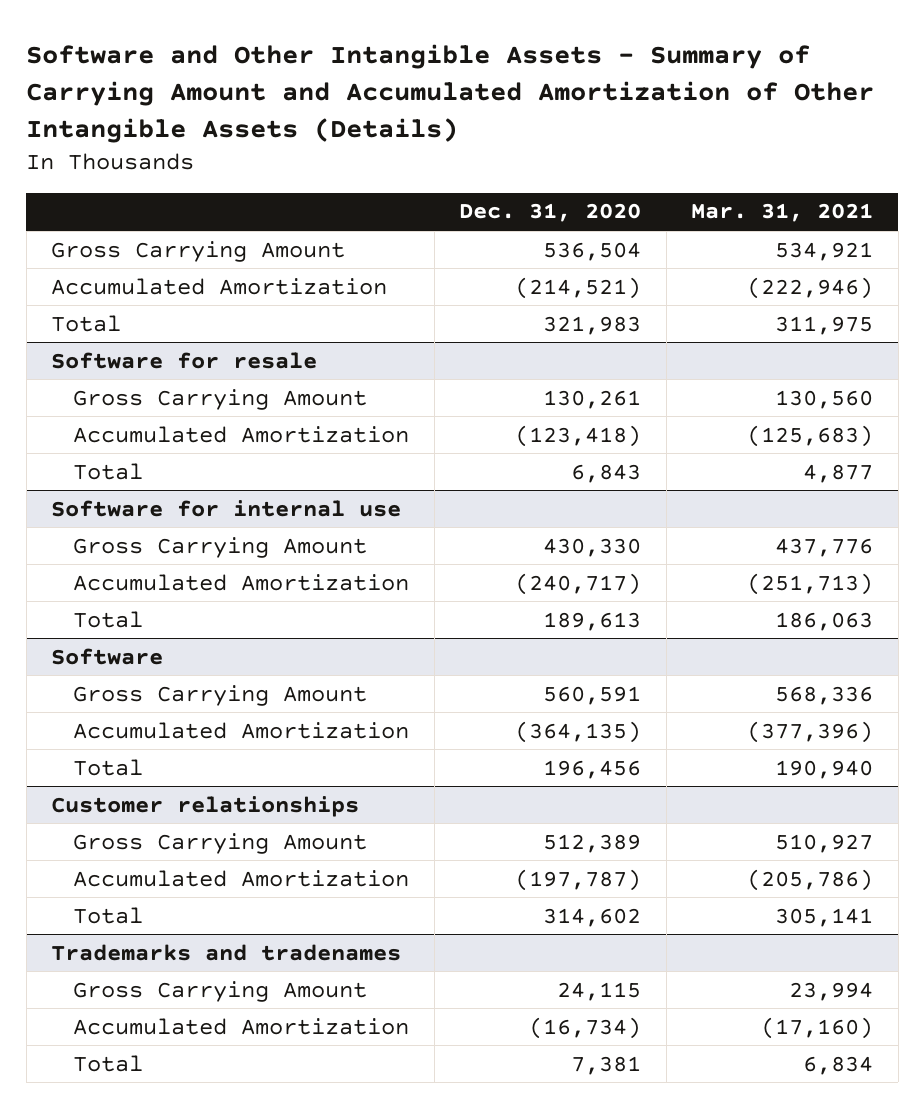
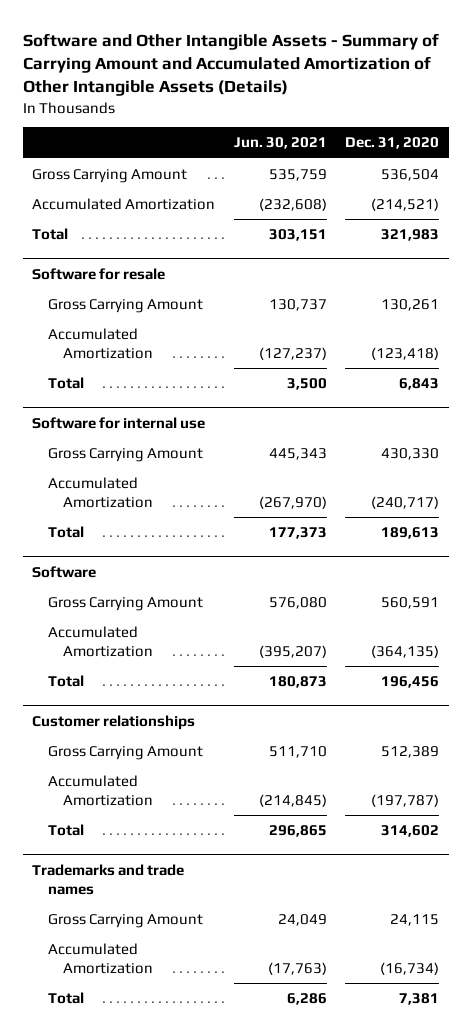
- | Dec. 31, 2020 | Mar. 31, 2021
+ | Jun. 30, 2021 | Dec. 31, 2020
- Trademarks and tradenames
+ Trademarks and trade names

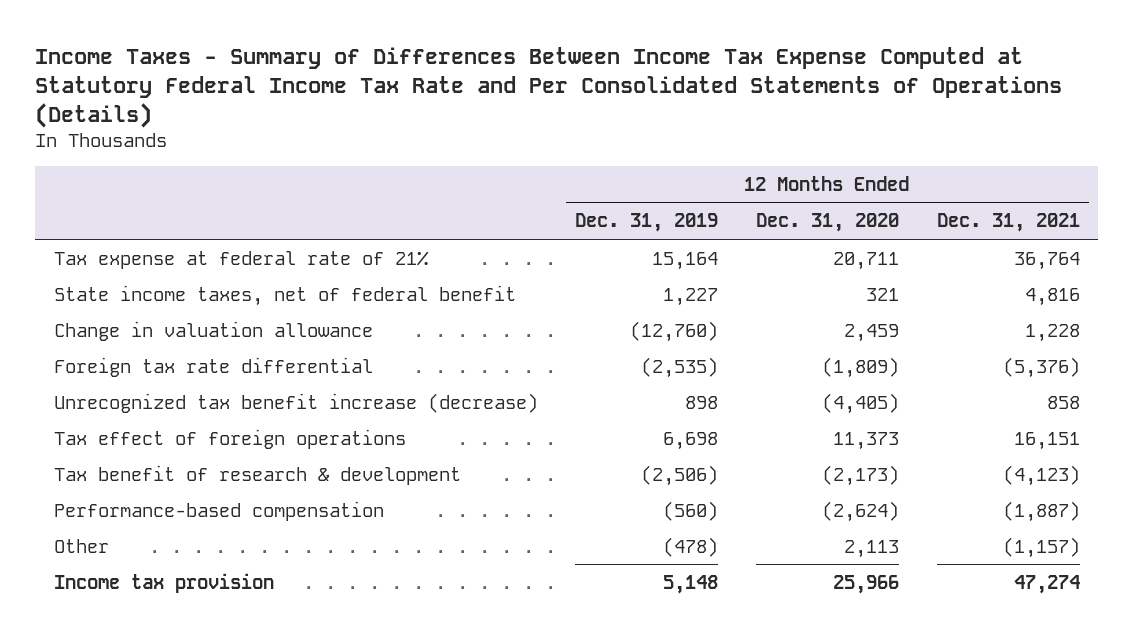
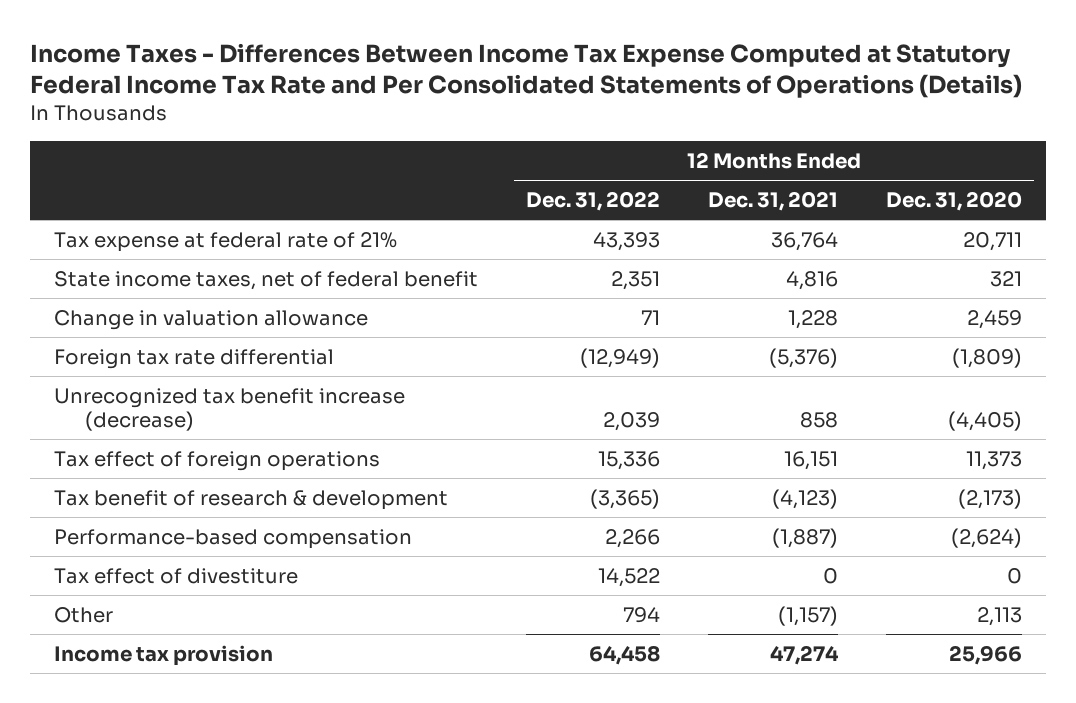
- Income Taxes - Summary of Differences Between Income Tax Expense Computed at Statutory Federal Income Tax Rate and Per Consolidated Statements of Operations (Details)
+ Income Taxes - Differences Between Income Tax Expense Computed at Statutory Federal Income Tax Rate and Per Consolidated Statements of Operations (Details)
- | 12 Months Ended Dec. 31, 2019 | 12 Months Ended Dec. 31, 2020 | 12 Months Ended Dec. 31, 2021
+ | 12 Months Ended Dec. 31, 2022 | 12 Months Ended Dec. 31, 2021 | 12 Months Ended Dec. 31, 2020
+ Tax effect of divestiture | 14,522 | 0 | 0

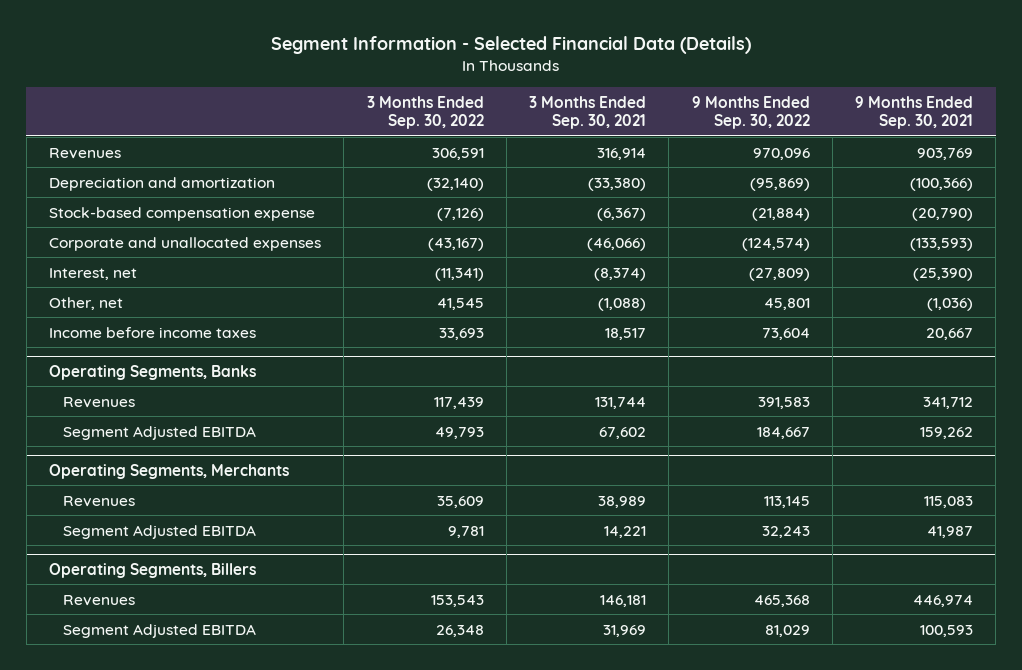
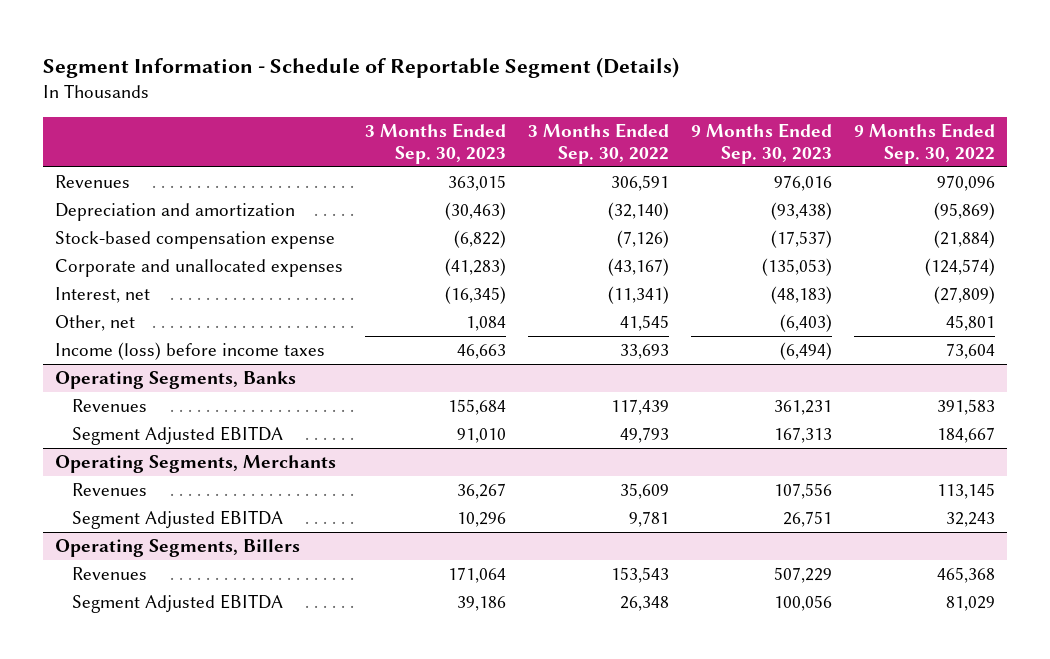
- Segment Information - Selected Financial Data (Details)
+ Segment Information - Schedule of Reportable Segment (Details)
- | 3 Months Ended Sep. 30, 2022 | 3 Months Ended Sep. 30, 2021 | 9 Months Ended Sep. 30, 2022 | 9 Months Ended Sep. 30, 2021
+ | 3 Months Ended Sep. 30, 2023 | 3 Months Ended Sep. 30, 2022 | 9 Months Ended Sep. 30, 2023 | 9 Months Ended Sep. 30, 2022
- Income before income taxes | 33,693 | 18,517 | 73,604 | 20,667
+ Income (loss) before income taxes | 46,663 | 33,693 | (6,494) | 73,604

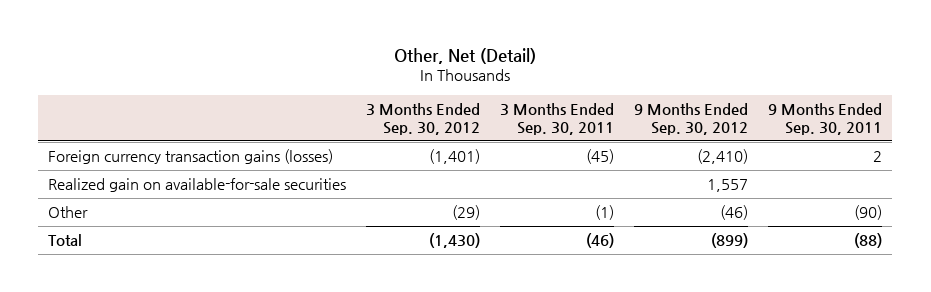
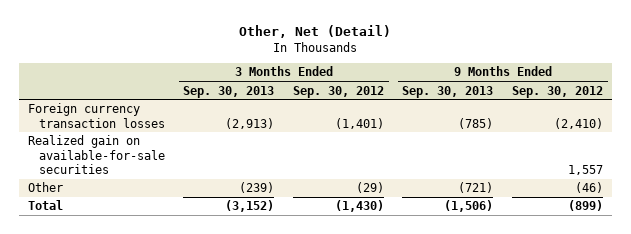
- | 3 Months Ended Sep. 30, 2012 | 3 Months Ended Sep. 30, 2011 | 9 Months Ended Sep. 30, 2012 | 9 Months Ended Sep. 30, 2011
+ | 3 Months Ended Sep. 30, 2013 | 3 Months Ended Sep. 30, 2012 | 9 Months Ended Sep. 30, 2013 | 9 Months Ended Sep. 30, 2012
- Foreign currency transaction gains (losses) | (1,401) | (45) | (2,410) | 2
+ Foreign currency transaction losses | (2,913) | (1,401) | (785) | (2,410)

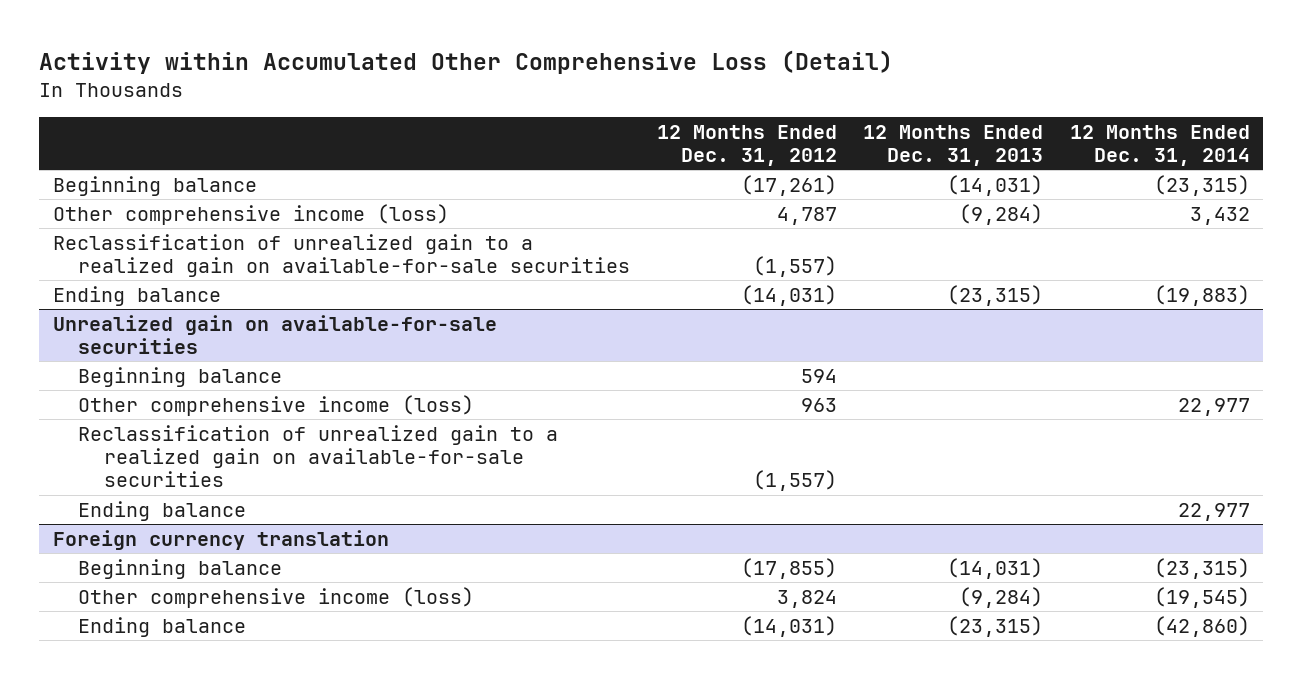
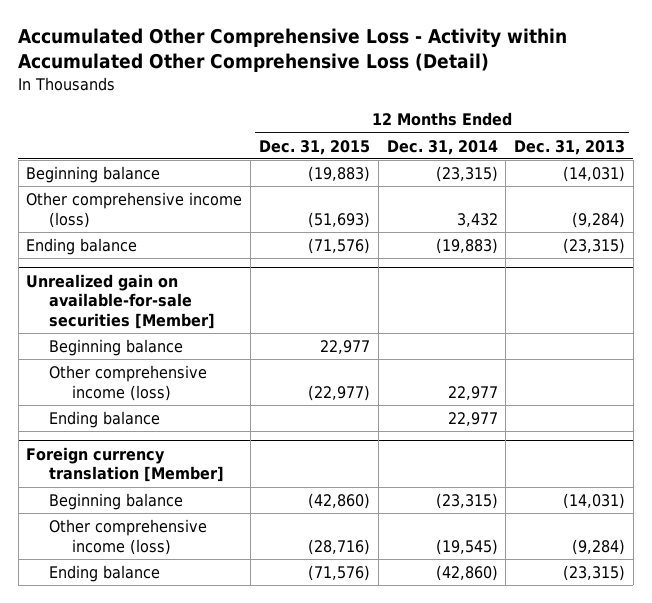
- Activity within Accumulated Other Comprehensive Loss (Detail)
+ Accumulated Other Comprehensive Loss - Activity within Accumulated Other Comprehensive Loss (Detail)
- | 12 Months Ended Dec. 31, 2012 | 12 Months Ended Dec. 31, 2013 | 12 Months Ended Dec. 31, 2014
+ | 12 Months Ended Dec. 31, 2015 | 12 Months Ended Dec. 31, 2014 | 12 Months Ended Dec. 31, 2013
- Reclassification of unrealized gain to a realized gain on available-for-sale securities | (1,557) | |
- Unrealized gain on available-for-sale securities
+ Unrealized gain on available-for-sale securities [Member]
- Reclassification of unrealized gain to a realized gain on available-for-sale securities | (1,557) | |
- Foreign currency translation
+ Foreign currency translation [Member]

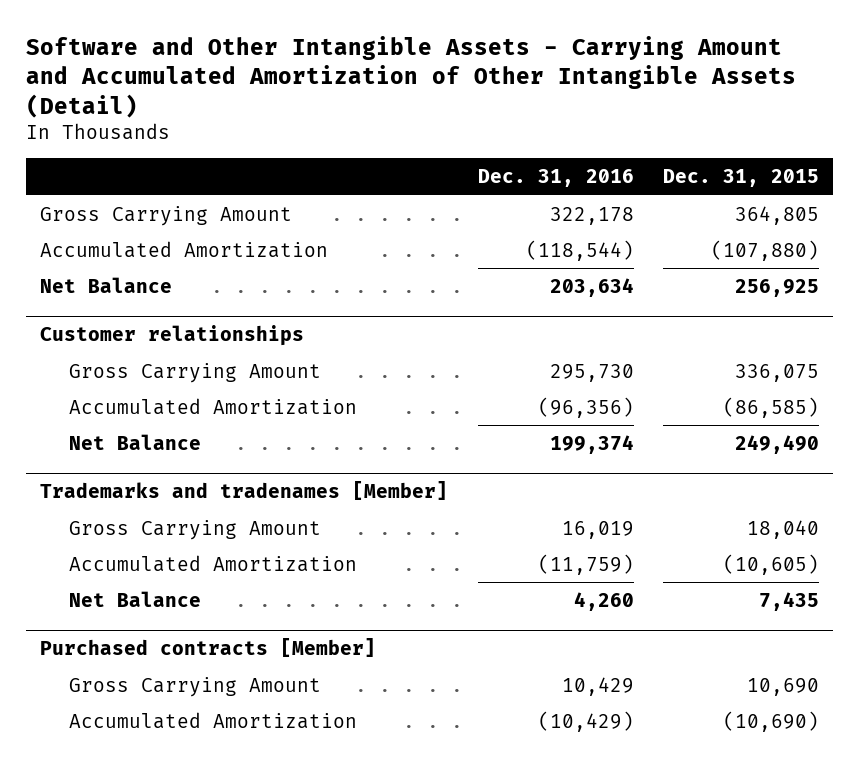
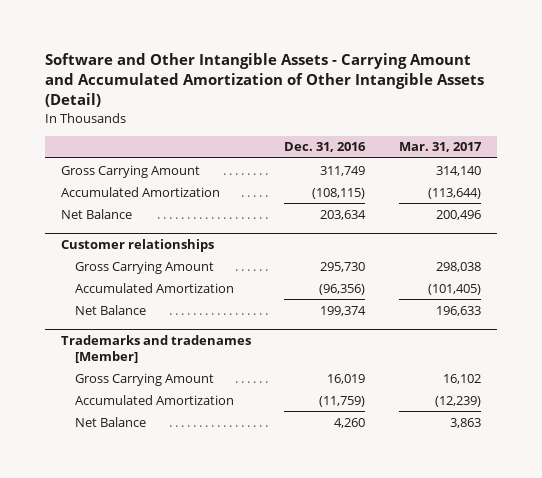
- | Dec. 31, 2016 | Dec. 31, 2015
+ | Dec. 31, 2016 | Mar. 31, 2017
- Gross Carrying Amount | 322,178 | 364,805
- Accumulated Amortization | (118,544) | (107,880)
+ Gross Carrying Amount | 311,749 | 314,140
+ Accumulated Amortization | (108,115) | (113,644)
- Purchased contracts [Member]
- Gross Carrying Amount | 10,429 | 10,690
- Accumulated Amortization | (10,429) | (10,690)

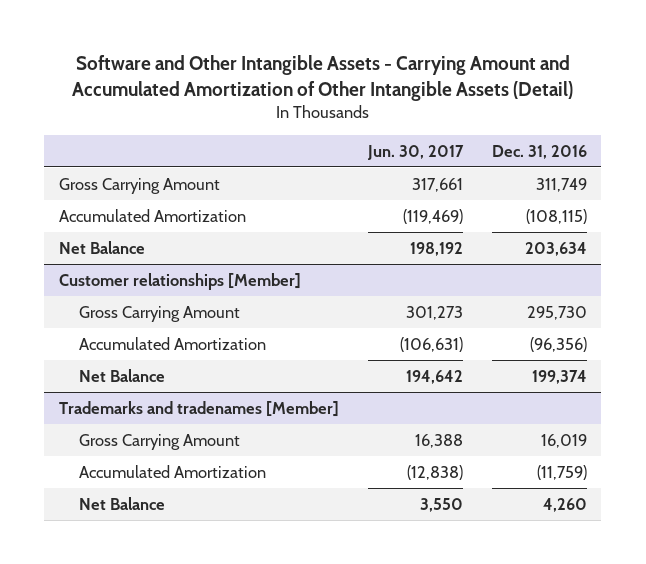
- | Dec. 31, 2016 | Mar. 31, 2017
+ | Jun. 30, 2017 | Dec. 31, 2016
- Customer relationships
+ Customer relationships [Member]

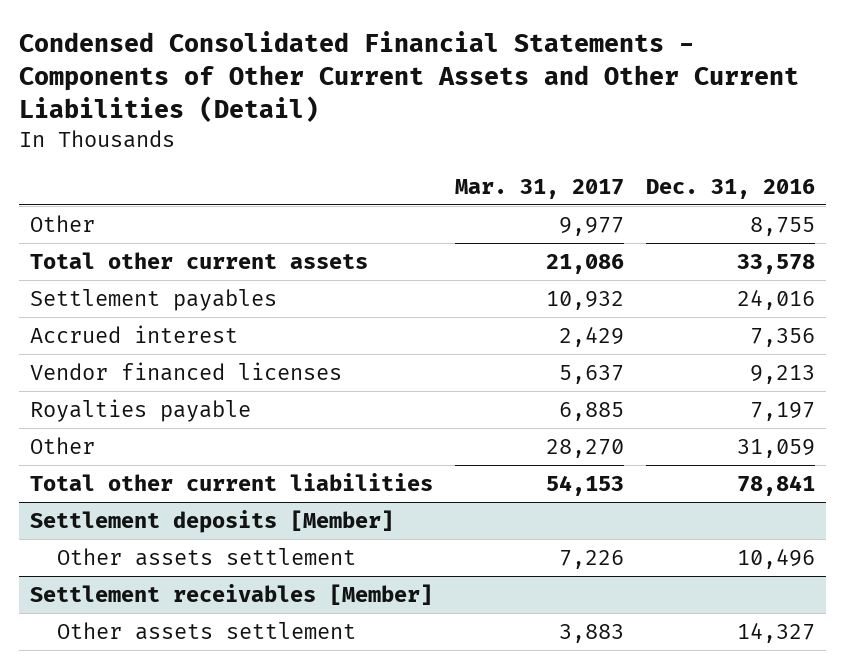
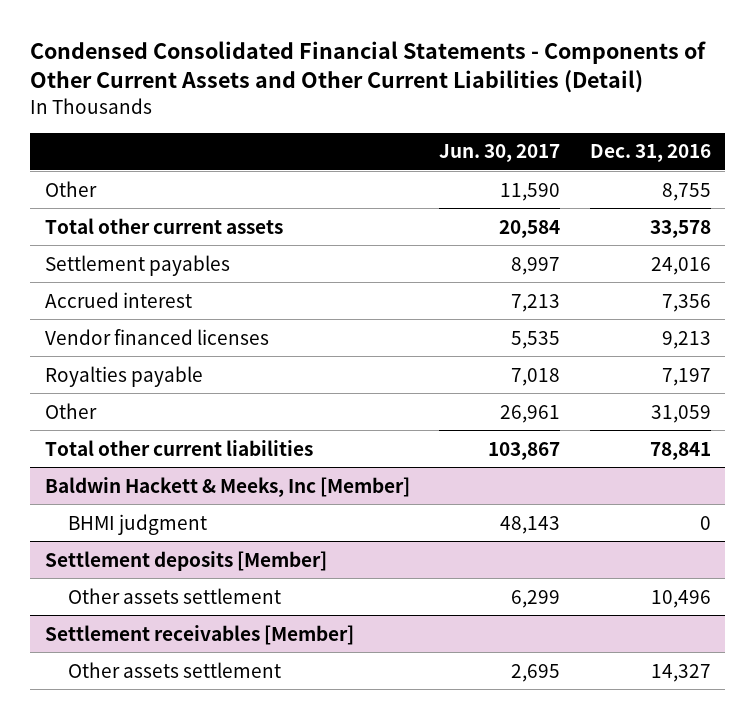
- | Mar. 31, 2017 | Dec. 31, 2016
+ | Jun. 30, 2017 | Dec. 31, 2016
+ Baldwin Hackett & Meeks, Inc [Member]
+ BHMI judgment | 48,143 | 0

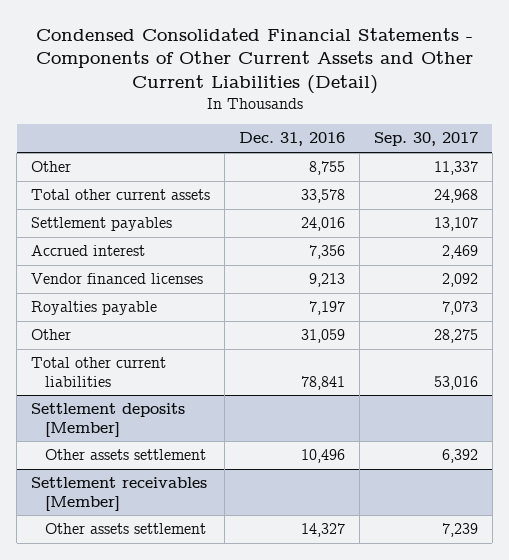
- | Jun. 30, 2017 | Dec. 31, 2016
+ | Dec. 31, 2016 | Sep. 30, 2017
- Baldwin Hackett & Meeks, Inc [Member]
- BHMI judgment | 48,143 | 0

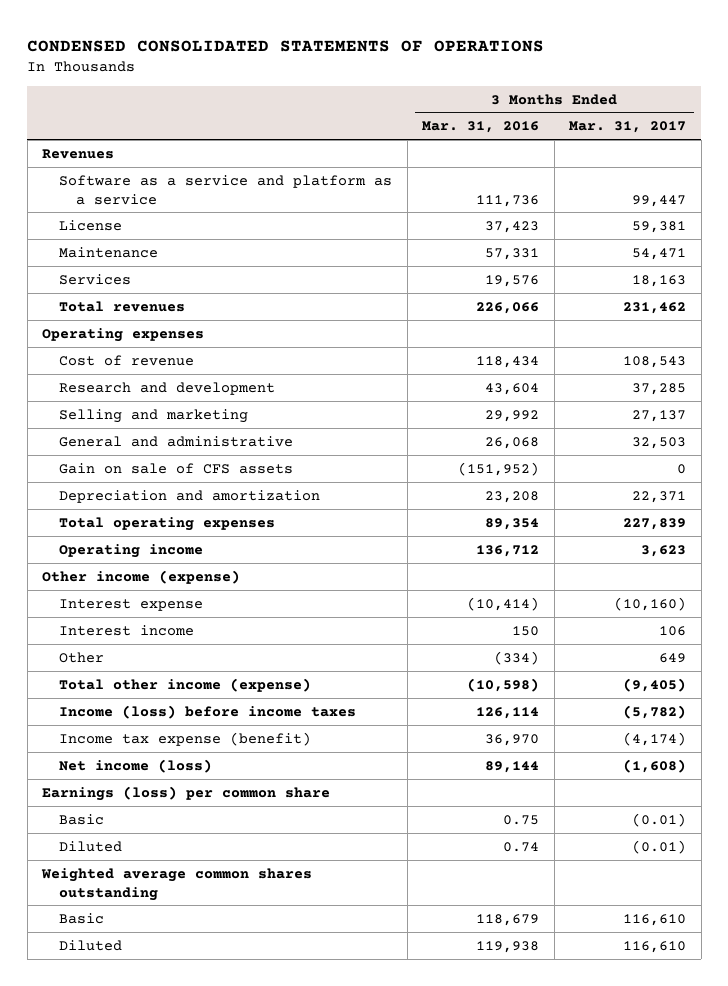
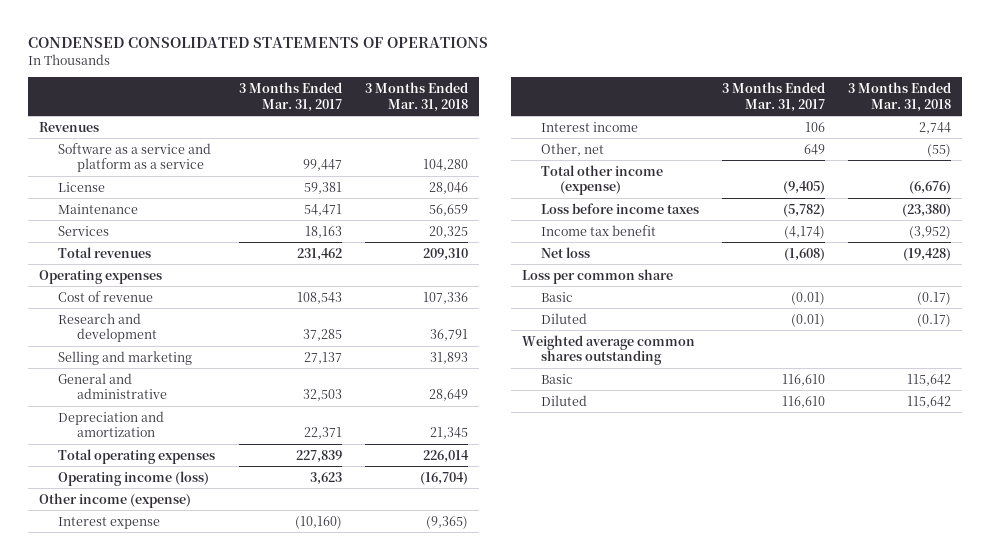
- | 3 Months Ended Mar. 31, 2016 | 3 Months Ended Mar. 31, 2017
+ | 3 Months Ended Mar. 31, 2017 | 3 Months Ended Mar. 31, 2018
- Gain on sale of CFS assets | (151,952) | 0
- Operating income | 136,712 | 3,623
+ Operating income (loss) | 3,623 | (16,704)
- Other | (334) | 649
+ Other, net | 649 | (55)
- Income (loss) before income taxes | 126,114 | (5,782)
- Income tax expense (benefit) | 36,970 | (4,174)
- Net income (loss) | 89,144 | (1,608)
- Earnings (loss) per common share
+ Loss before income taxes | (5,782) | (23,380)
+ Income tax benefit | (4,174) | (3,952)
+ Net loss | (1,608) | (19,428)
+ Loss per common share

